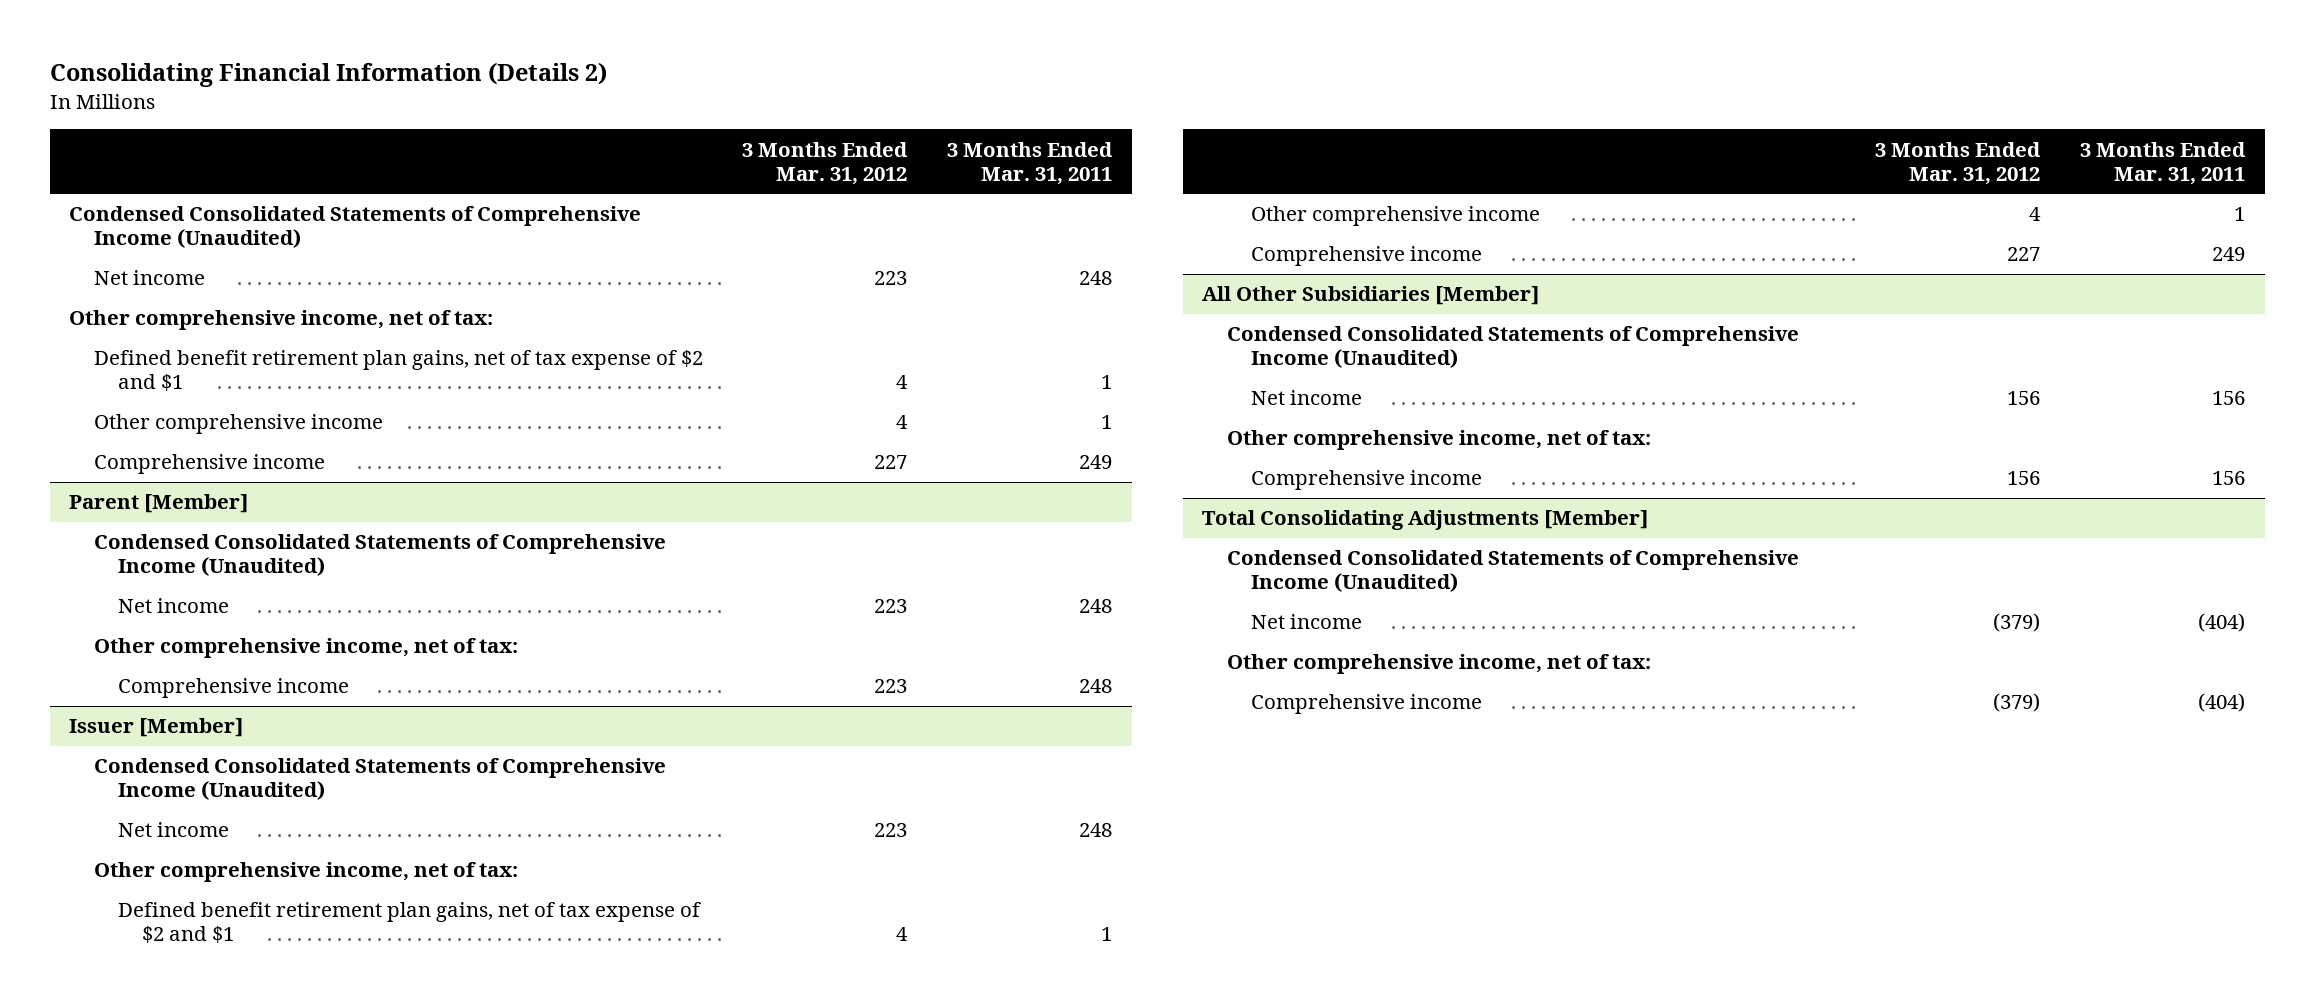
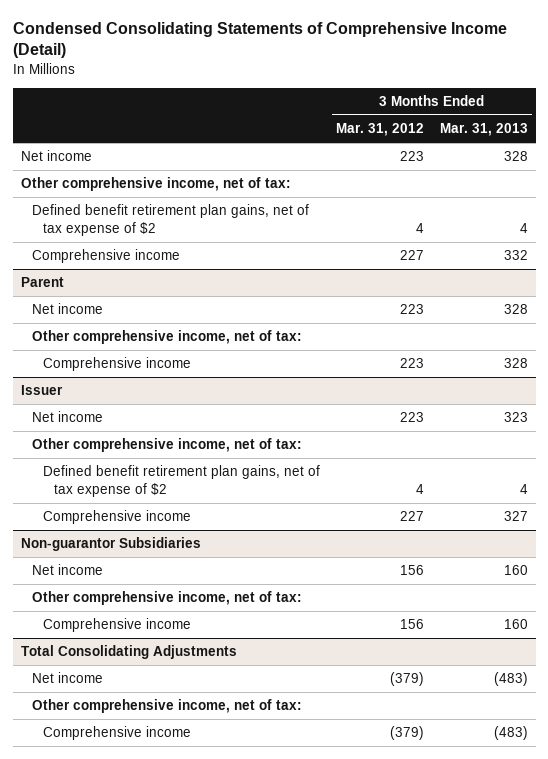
- Consolidating Financial Information (Details 2)
+ Condensed Consolidating Statements of Comprehensive Income (Detail)
- | 3 Months Ended Mar. 31, 2012 | 3 Months Ended Mar. 31, 2011
+ | 3 Months Ended Mar. 31, 2012 | 3 Months Ended Mar. 31, 2013
- Condensed Consolidated Statements of Comprehensive Income (Unaudited)
- Defined benefit retirement plan gains, net of tax expense of $2 and $1 | 4 | 1
- Other comprehensive income | 4 | 1
+ Defined benefit retirement plan gains, net of tax expense of $2 | 4 | 4
- Parent [Member]
- Condensed Consolidated Statements of Comprehensive Income (Unaudited)
+ Parent
- Issuer [Member]
- Condensed Consolidated Statements of Comprehensive Income (Unaudited)
+ Issuer
- Defined benefit retirement plan gains, net of tax expense of $2 and $1 | 4 | 1
- Other comprehensive income | 4 | 1
+ Defined benefit retirement plan gains, net of tax expense of $2 | 4 | 4
- All Other Subsidiaries [Member]
- Condensed Consolidated Statements of Comprehensive Income (Unaudited)
+ Non-guarantor Subsidiaries
- Total Consolidating Adjustments [Member]
- Condensed Consolidated Statements of Comprehensive Income (Unaudited)
+ Total Consolidating Adjustments

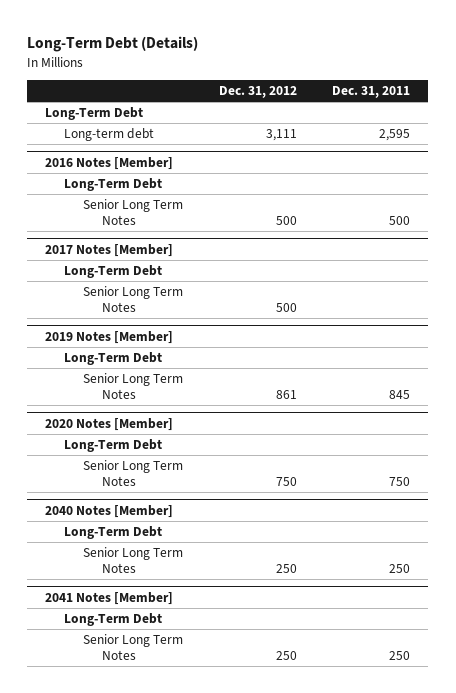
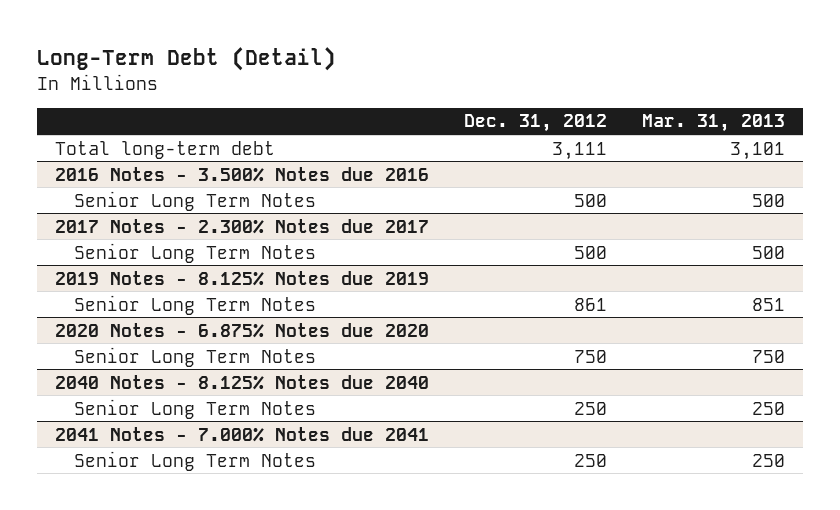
- Long-Term Debt (Details)
+ Long-Term Debt (Detail)
- | Dec. 31, 2012 | Dec. 31, 2011
+ | Dec. 31, 2012 | Mar. 31, 2013
- Long-Term Debt
- Long-term debt | 3,111 | 2,595
- 2016 Notes [Member]
- Long-Term Debt
+ Total long-term debt | 3,111 | 3,101
+ 2016 Notes - 3.500% Notes due 2016
- 2017 Notes [Member]
- Long-Term Debt
+ 2017 Notes - 2.300% Notes due 2017
- 2019 Notes [Member]
- Long-Term Debt
+ 2019 Notes - 8.125% Notes due 2019
- 2020 Notes [Member]
- Long-Term Debt
+ 2020 Notes - 6.875% Notes due 2020
- 2040 Notes [Member]
- Long-Term Debt
+ 2040 Notes - 8.125% Notes due 2040
- 2041 Notes [Member]
- Long-Term Debt
+ 2041 Notes - 7.000% Notes due 2041

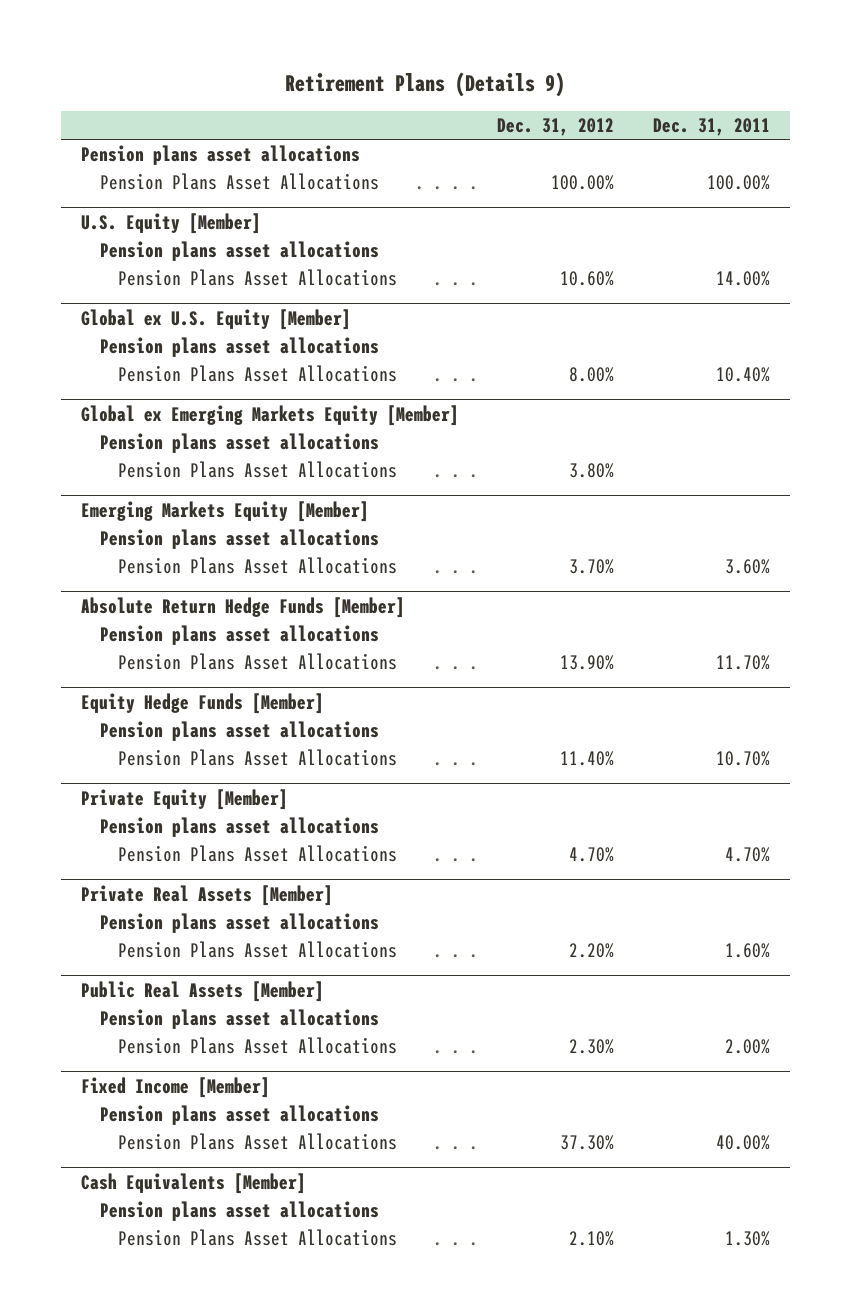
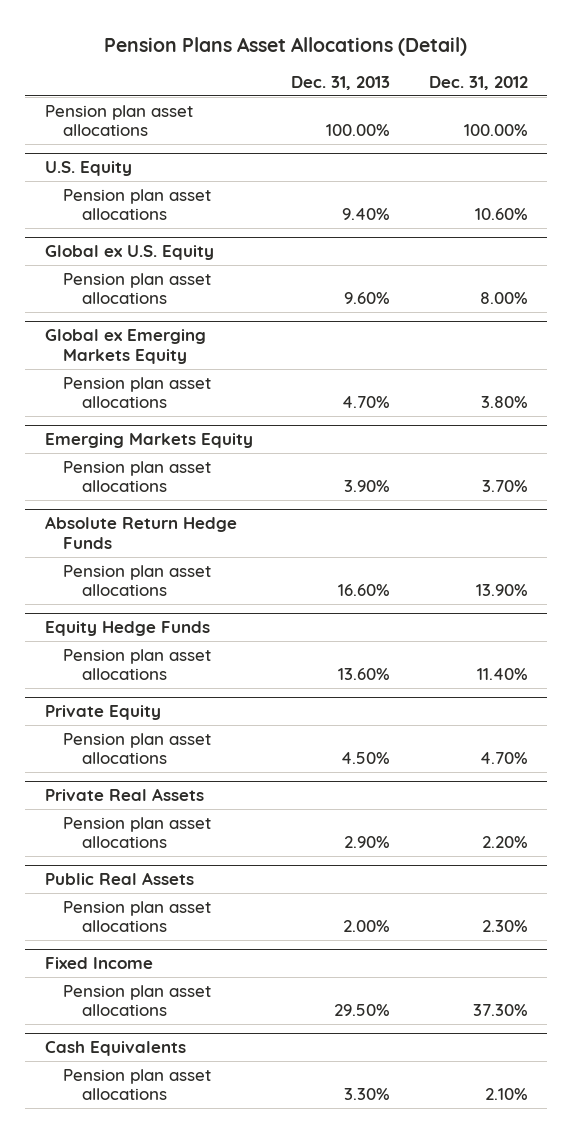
- Retirement Plans (Details 9)
+ Pension Plans Asset Allocations (Detail)
- | Dec. 31, 2012 | Dec. 31, 2011
+ | Dec. 31, 2013 | Dec. 31, 2012
- Pension plans asset allocations
- Pension Plans Asset Allocations | 100.00% | 100.00%
- U.S. Equity [Member]
- Pension plans asset allocations
- Pension Plans Asset Allocations | 10.60% | 14.00%
- Global ex U.S. Equity [Member]
- Pension plans asset allocations
- Pension Plans Asset Allocations | 8.00% | 10.40%
- Global ex Emerging Markets Equity [Member]
- Pension plans asset allocations
- Pension Plans Asset Allocations | 3.80% |
- Emerging Markets Equity [Member]
- Pension plans asset allocations
- Pension Plans Asset Allocations | 3.70% | 3.60%
- Absolute Return Hedge Funds [Member]
- Pension plans asset allocations
- Pension Plans Asset Allocations | 13.90% | 11.70%
- Equity Hedge Funds [Member]
- Pension plans asset allocations
- Pension Plans Asset Allocations | 11.40% | 10.70%
- Private Equity [Member]
- Pension plans asset allocations
- Pension Plans Asset Allocations | 4.70% | 4.70%
- Private Real Assets [Member]
- Pension plans asset allocations
- Pension Plans Asset Allocations | 2.20% | 1.60%
- Public Real Assets [Member]
- Pension plans asset allocations
- Pension Plans Asset Allocations | 2.30% | 2.00%
- Fixed Income [Member]
- Pension plans asset allocations
- Pension Plans Asset Allocations | 37.30% | 40.00%
- Cash Equivalents [Member]
- Pension plans asset allocations
- Pension Plans Asset Allocations | 2.10% | 1.30%
+ Pension plan asset allocations | 100.00% | 100.00%
+ U.S. Equity
+ Pension plan asset allocations | 9.40% | 10.60%
+ Global ex U.S. Equity
+ Pension plan asset allocations | 9.60% | 8.00%
+ Global ex Emerging Markets Equity
+ Pension plan asset allocations | 4.70% | 3.80%
+ Emerging Markets Equity
+ Pension plan asset allocations | 3.90% | 3.70%
+ Absolute Return Hedge Funds
+ Pension plan asset allocations | 16.60% | 13.90%
+ Equity Hedge Funds
+ Pension plan asset allocations | 13.60% | 11.40%
+ Private Equity
+ Pension plan asset allocations | 4.50% | 4.70%
+ Private Real Assets
+ Pension plan asset allocations | 2.90% | 2.20%
+ Public Real Assets
+ Pension plan asset allocations | 2.00% | 2.30%
+ Fixed Income
+ Pension plan asset allocations | 29.50% | 37.30%
+ Cash Equivalents
+ Pension plan asset allocations | 3.30% | 2.10%

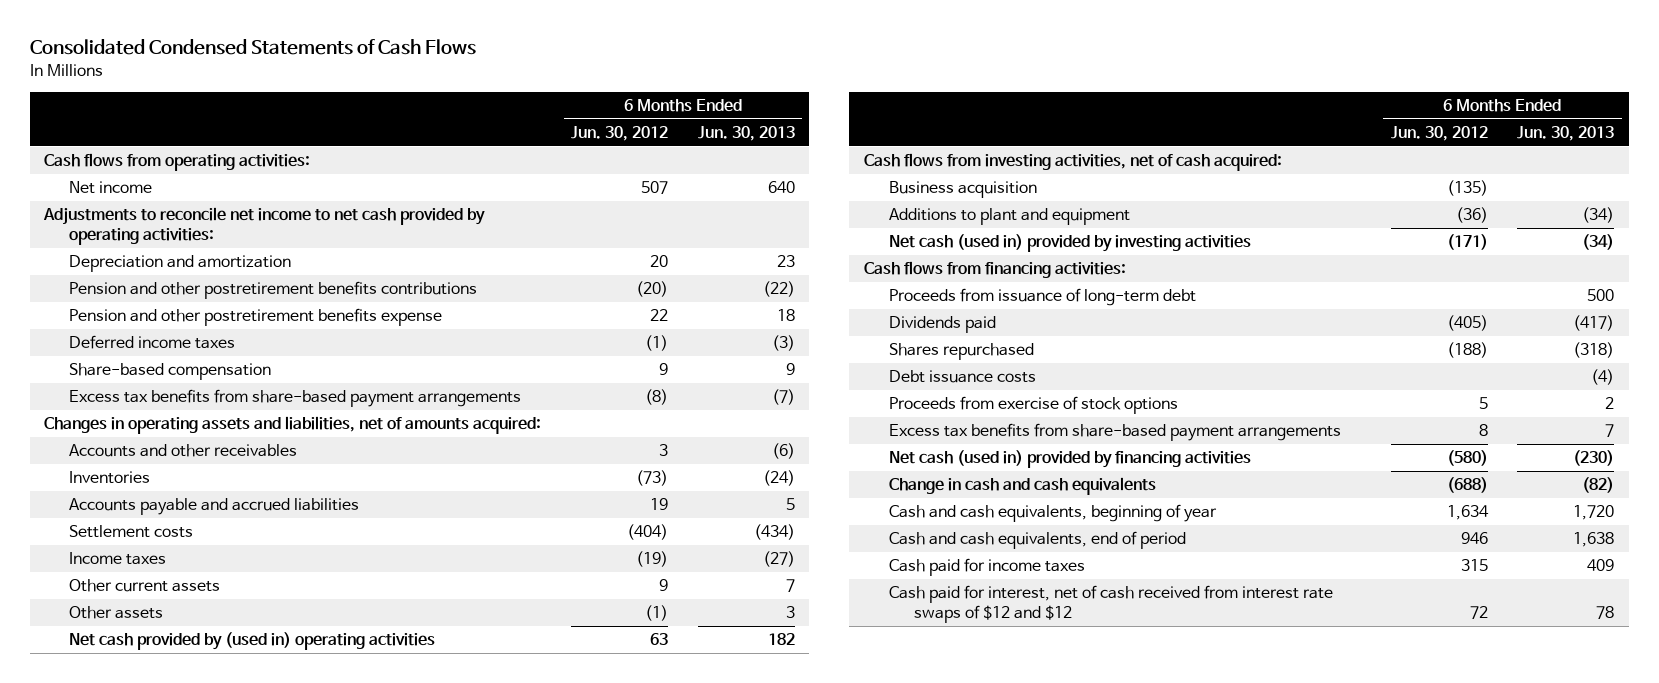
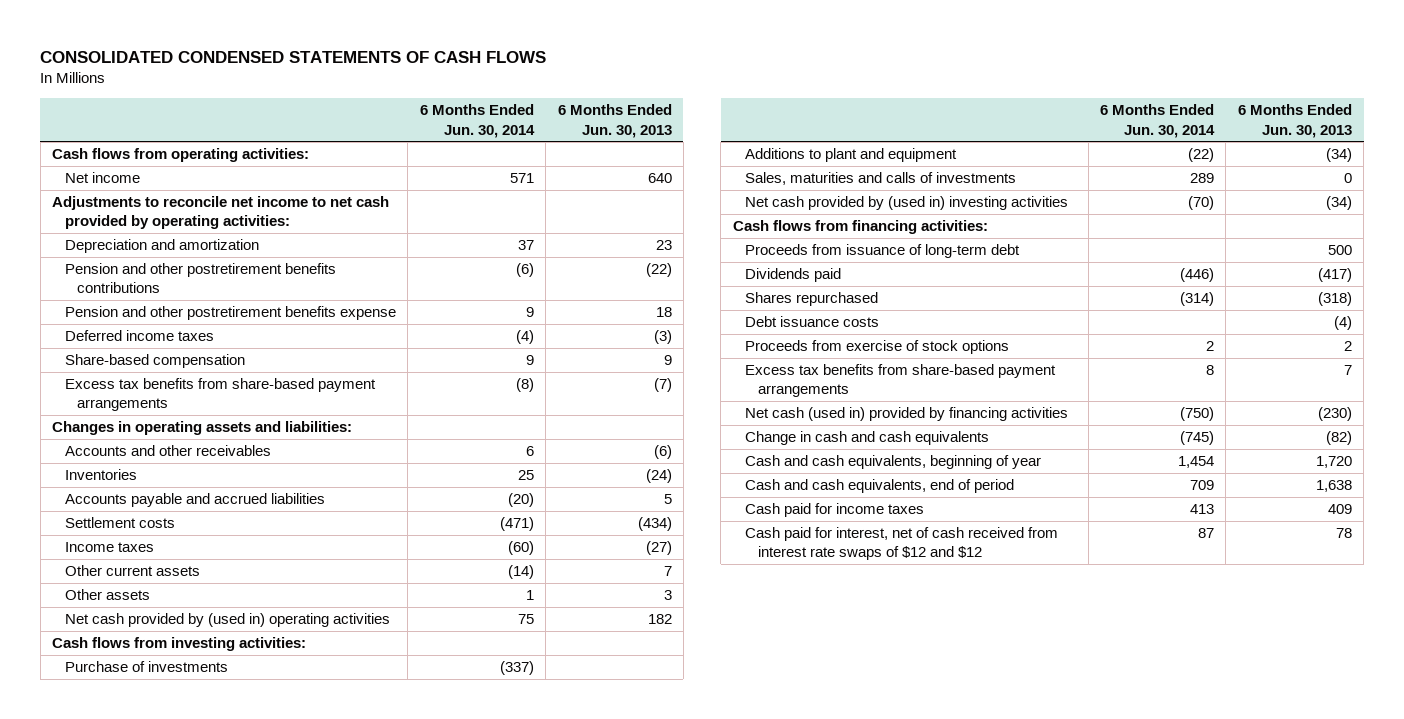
- Consolidated Condensed Statements of Cash Flows
+ CONSOLIDATED CONDENSED STATEMENTS OF CASH FLOWS
- | 6 Months Ended Jun. 30, 2012 | 6 Months Ended Jun. 30, 2013
+ | 6 Months Ended Jun. 30, 2014 | 6 Months Ended Jun. 30, 2013
- Changes in operating assets and liabilities, net of amounts acquired:
+ Changes in operating assets and liabilities:
- Cash flows from investing activities, net of cash acquired:
- Business acquisition | (135) |
+ Cash flows from investing activities:
+ Purchase of investments | (337) |
- Net cash (used in) provided by investing activities | (171) | (34)
+ Sales, maturities and calls of investments | 289 | 0
+ Net cash provided by (used in) investing activities | (70) | (34)

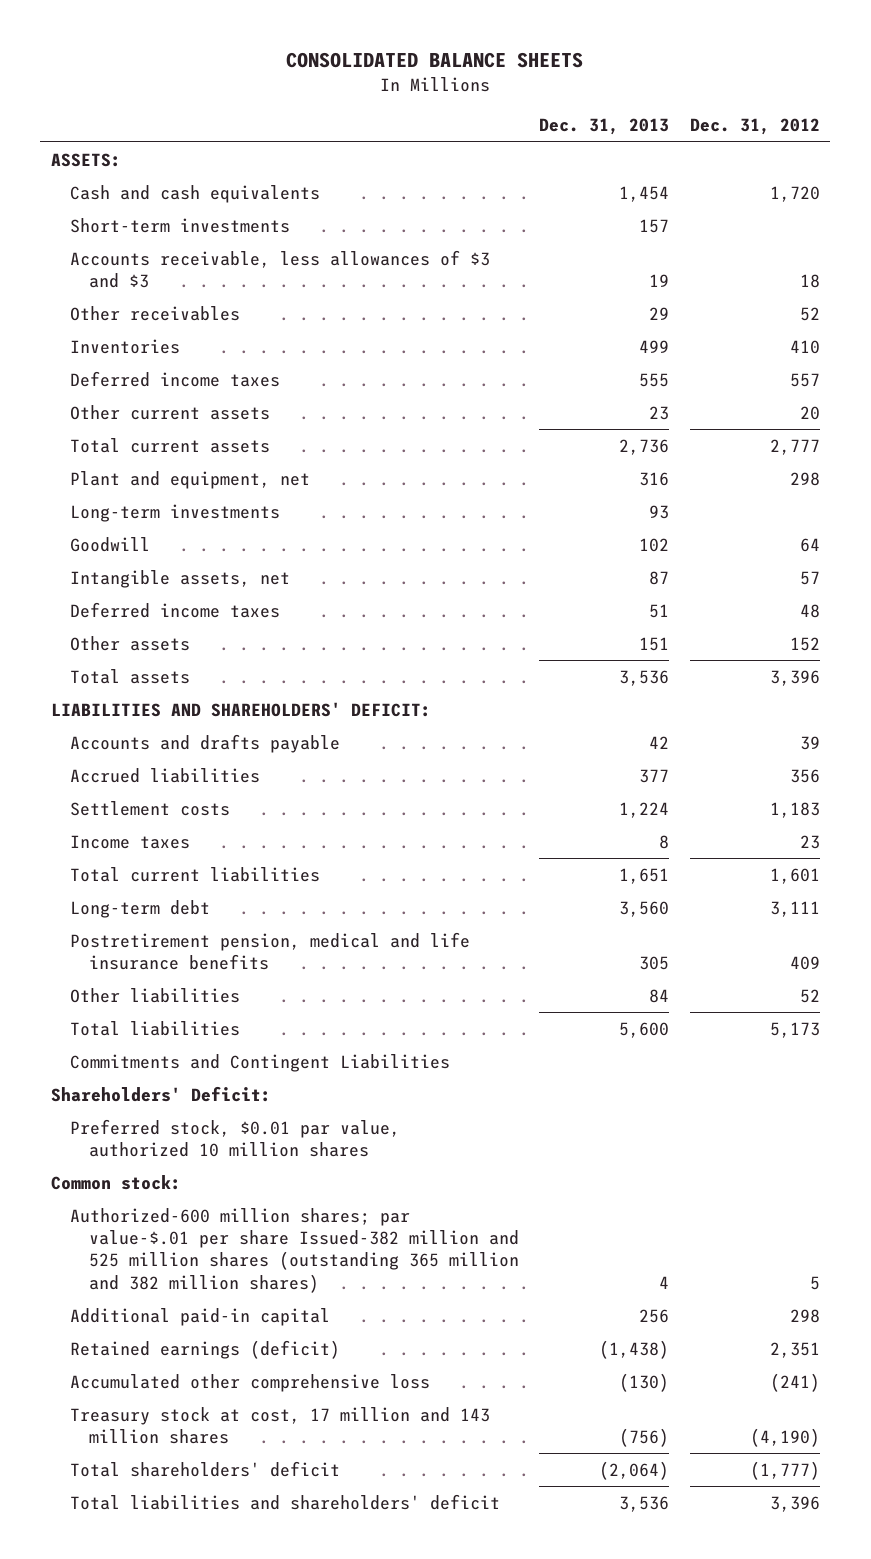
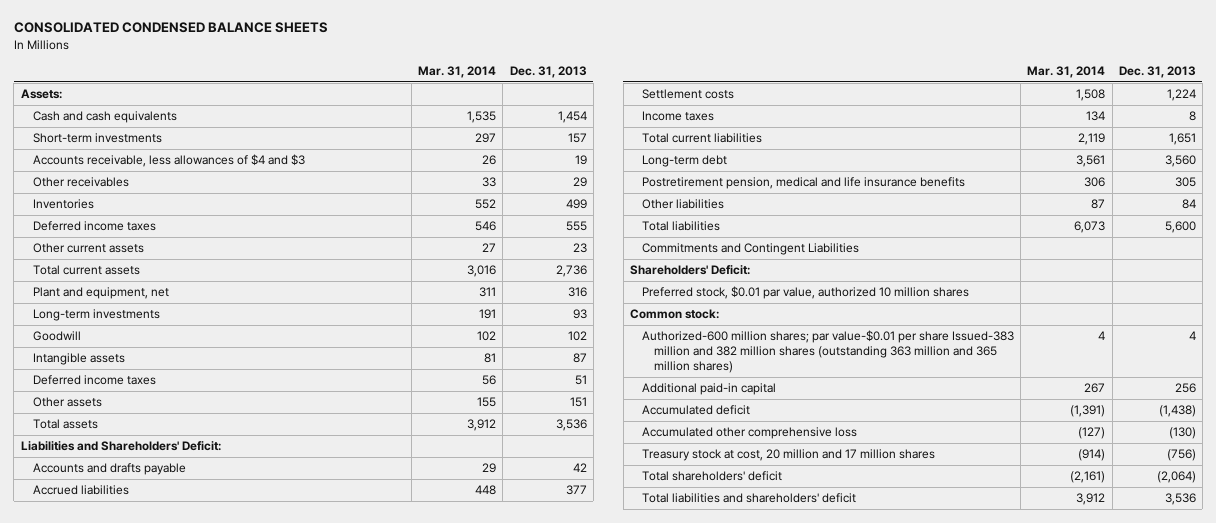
- CONSOLIDATED BALANCE SHEETS
+ CONSOLIDATED CONDENSED BALANCE SHEETS
- | Dec. 31, 2013 | Dec. 31, 2012
+ | Mar. 31, 2014 | Dec. 31, 2013
- ASSETS:
+ Assets:
- Accounts receivable, less allowances of $3 and $3 | 19 | 18
+ Accounts receivable, less allowances of $4 and $3 | 26 | 19
- Intangible assets, net | 87 | 57
+ Intangible assets | 81 | 87
- LIABILITIES AND SHAREHOLDERS' DEFICIT:
+ Liabilities and Shareholders' Deficit:
- Authorized-600 million shares; par value-$.01 per share Issued-382 million and 525 million shares (outstanding 365 million and 382 million shares) | 4 | 5
+ Authorized-600 million shares; par value-$0.01 per share Issued-383 million and 382 million shares (outstanding 363 million and 365 million shares) | 4 | 4
- Retained earnings (deficit) | (1,438) | 2,351
+ Accumulated deficit | (1,391) | (1,438)
- Treasury stock at cost, 17 million and 143 million shares | (756) | (4,190)
+ Treasury stock at cost, 20 million and 17 million shares | (914) | (756)

